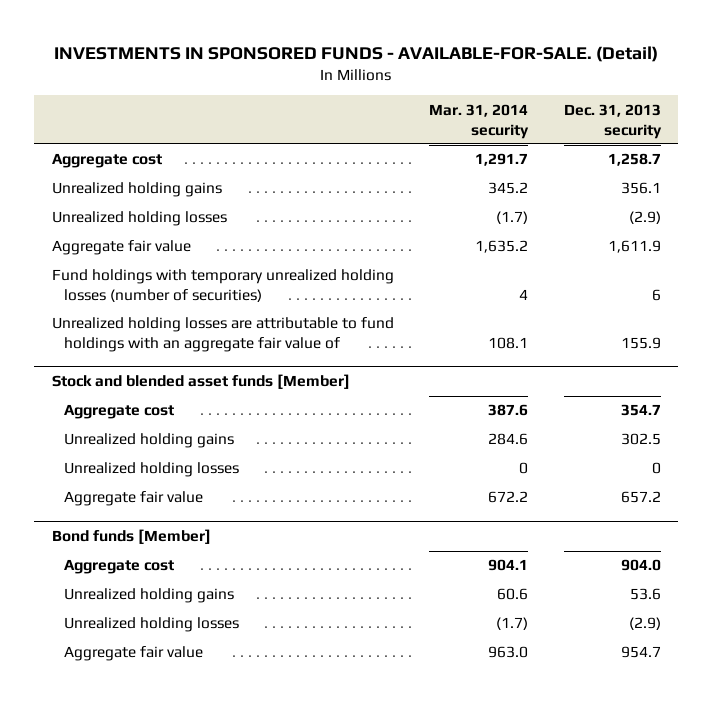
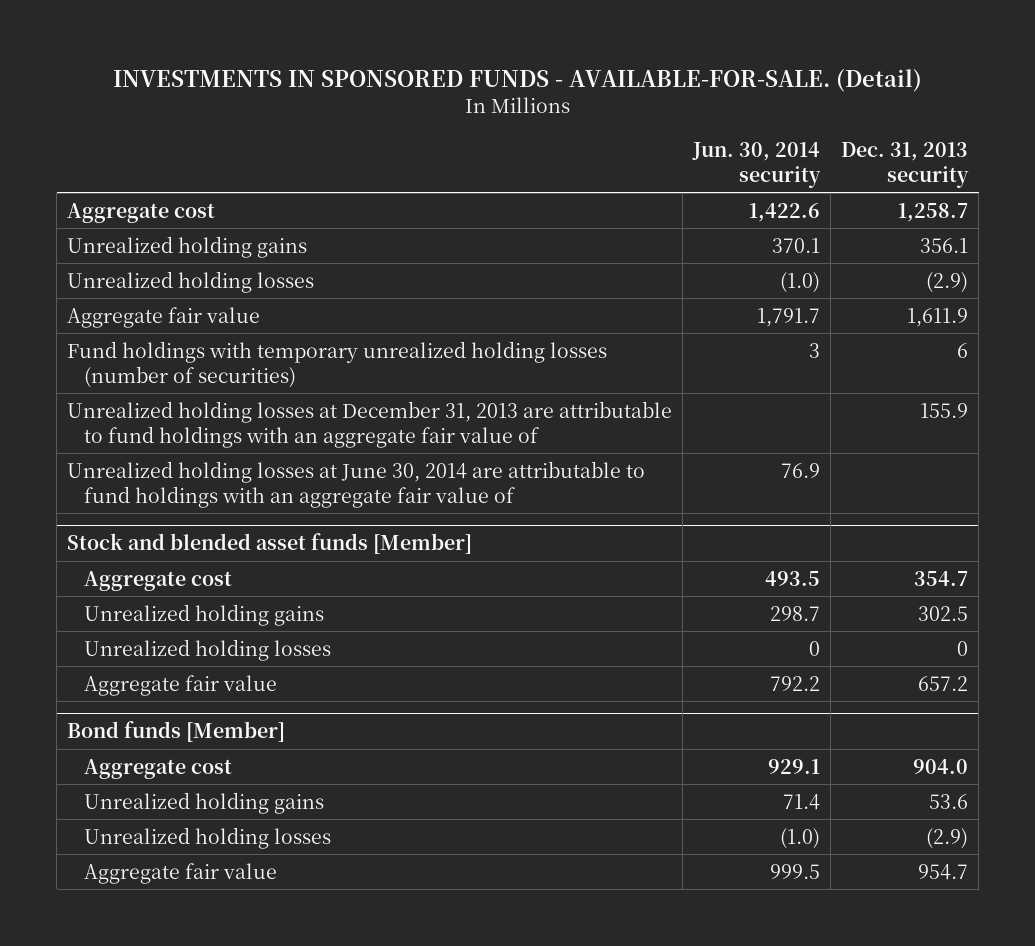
- | Mar. 31, 2014 security | Dec. 31, 2013 security
+ | Jun. 30, 2014 security | Dec. 31, 2013 security
- Unrealized holding losses are attributable to fund holdings with an aggregate fair value of | 108.1 | 155.9
+ Unrealized holding losses at December 31, 2013 are attributable to fund holdings with an aggregate fair value of | | 155.9
+ Unrealized holding losses at June 30, 2014 are attributable to fund holdings with an aggregate fair value of | 76.9 |

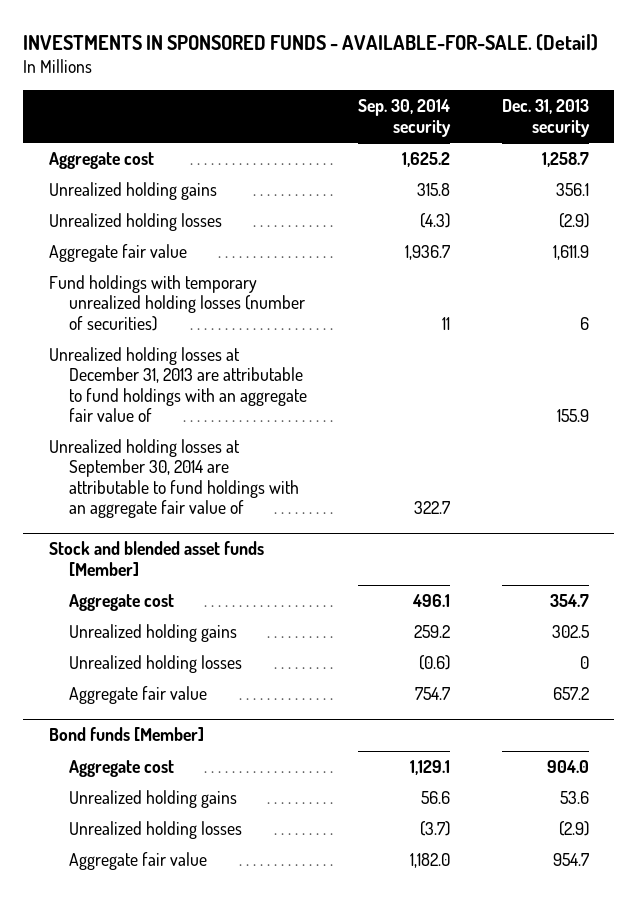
- | Jun. 30, 2014 security | Dec. 31, 2013 security
+ | Sep. 30, 2014 security | Dec. 31, 2013 security
- Unrealized holding losses at June 30, 2014 are attributable to fund holdings with an aggregate fair value of | 76.9 |
+ Unrealized holding losses at September 30, 2014 are attributable to fund holdings with an aggregate fair value of | 322.7 |

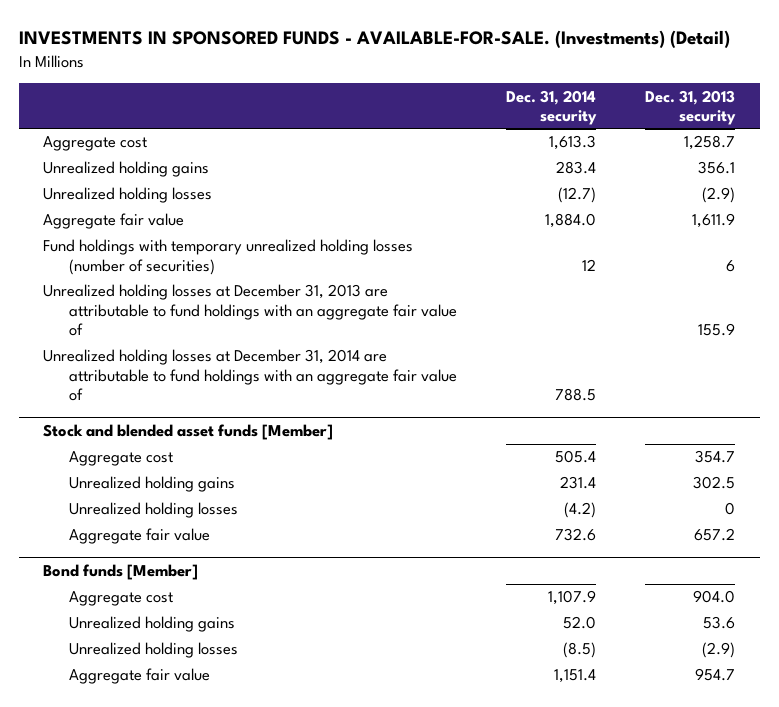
- INVESTMENTS IN SPONSORED FUNDS - AVAILABLE-FOR-SALE. (Detail)
+ INVESTMENTS IN SPONSORED FUNDS - AVAILABLE-FOR-SALE. (Investments) (Detail)
- | Sep. 30, 2014 security | Dec. 31, 2013 security
+ | Dec. 31, 2014 security | Dec. 31, 2013 security
- Unrealized holding losses at September 30, 2014 are attributable to fund holdings with an aggregate fair value of | 322.7 |
+ Unrealized holding losses at December 31, 2014 are attributable to fund holdings with an aggregate fair value of | 788.5 |

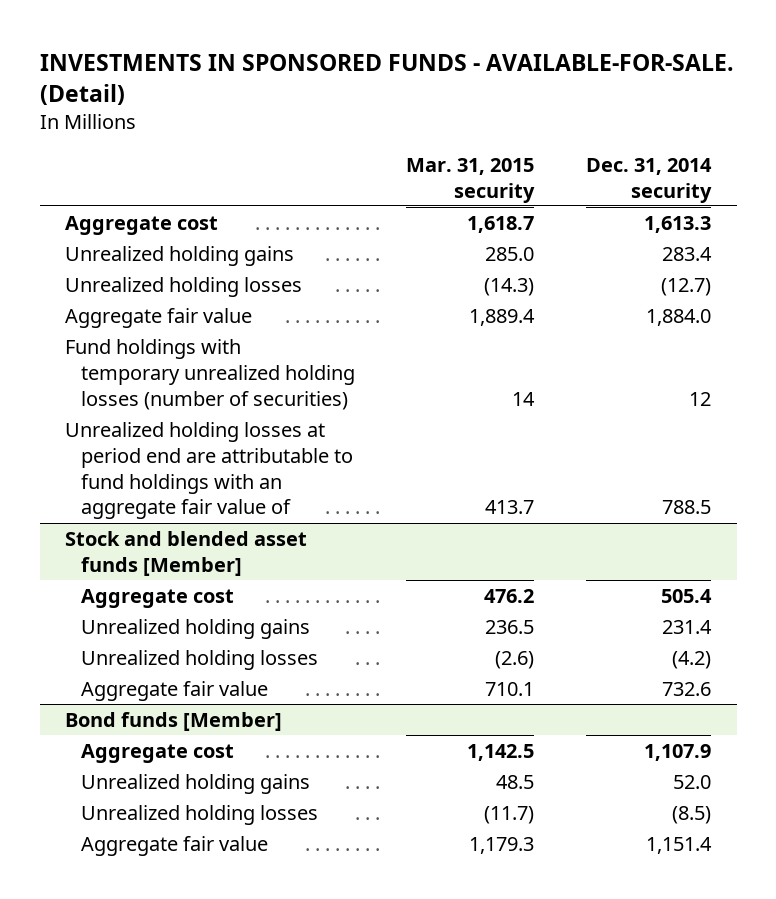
- INVESTMENTS IN SPONSORED FUNDS - AVAILABLE-FOR-SALE. (Investments) (Detail)
+ INVESTMENTS IN SPONSORED FUNDS - AVAILABLE-FOR-SALE. (Detail)
- | Dec. 31, 2014 security | Dec. 31, 2013 security
+ | Mar. 31, 2015 security | Dec. 31, 2014 security
- Unrealized holding losses at December 31, 2013 are attributable to fund holdings with an aggregate fair value of | | 155.9
- Unrealized holding losses at December 31, 2014 are attributable to fund holdings with an aggregate fair value of | 788.5 |
+ Unrealized holding losses at period end are attributable to fund holdings with an aggregate fair value of | 413.7 | 788.5

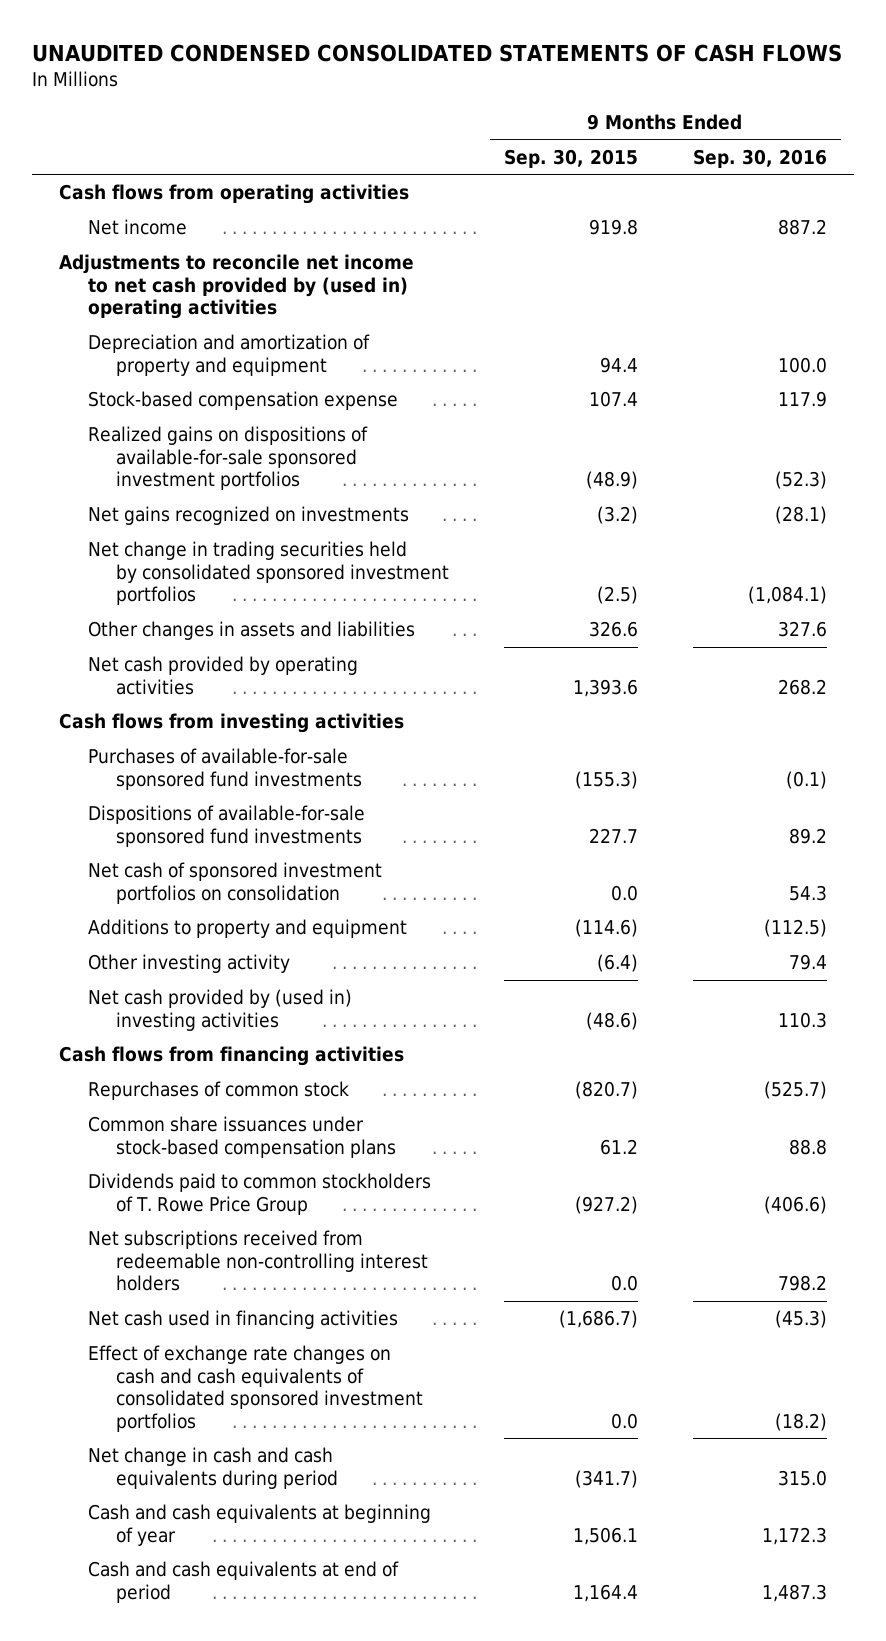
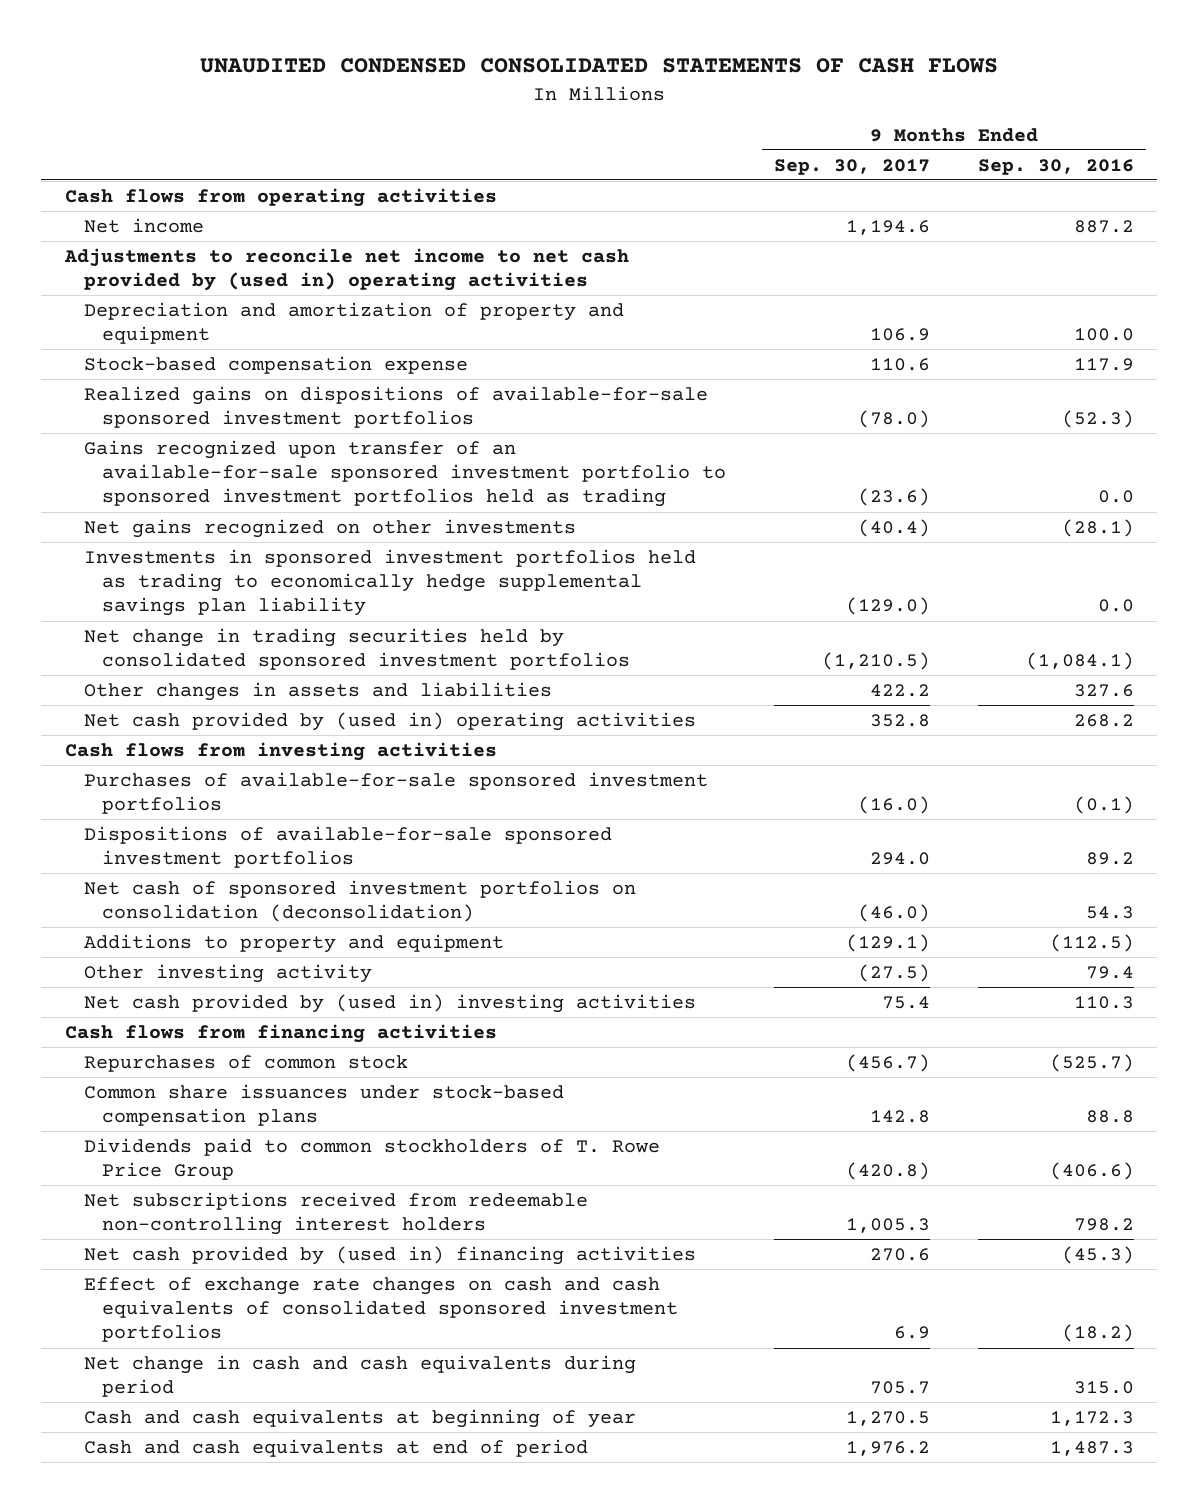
- | 9 Months Ended Sep. 30, 2015 | 9 Months Ended Sep. 30, 2016
+ | 9 Months Ended Sep. 30, 2017 | 9 Months Ended Sep. 30, 2016
- Net gains recognized on investments | (3.2) | (28.1)
+ Gains recognized upon transfer of an available-for-sale sponsored investment portfolio to sponsored investment portfolios held as trading | (23.6) | 0.0
+ Net gains recognized on other investments | (40.4) | (28.1)
+ Investments in sponsored investment portfolios held as trading to economically hedge supplemental savings plan liability | (129.0) | 0.0
- Net cash provided by operating activities | 1,393.6 | 268.2
+ Net cash provided by (used in) operating activities | 352.8 | 268.2
- Purchases of available-for-sale sponsored fund investments | (155.3) | (0.1)
- Dispositions of available-for-sale sponsored fund investments | 227.7 | 89.2
- Net cash of sponsored investment portfolios on consolidation | 0.0 | 54.3
+ Purchases of available-for-sale sponsored investment portfolios | (16.0) | (0.1)
+ Dispositions of available-for-sale sponsored investment portfolios | 294.0 | 89.2
+ Net cash of sponsored investment portfolios on consolidation (deconsolidation) | (46.0) | 54.3
- Net cash used in financing activities | (1,686.7) | (45.3)
+ Net cash provided by (used in) financing activities | 270.6 | (45.3)

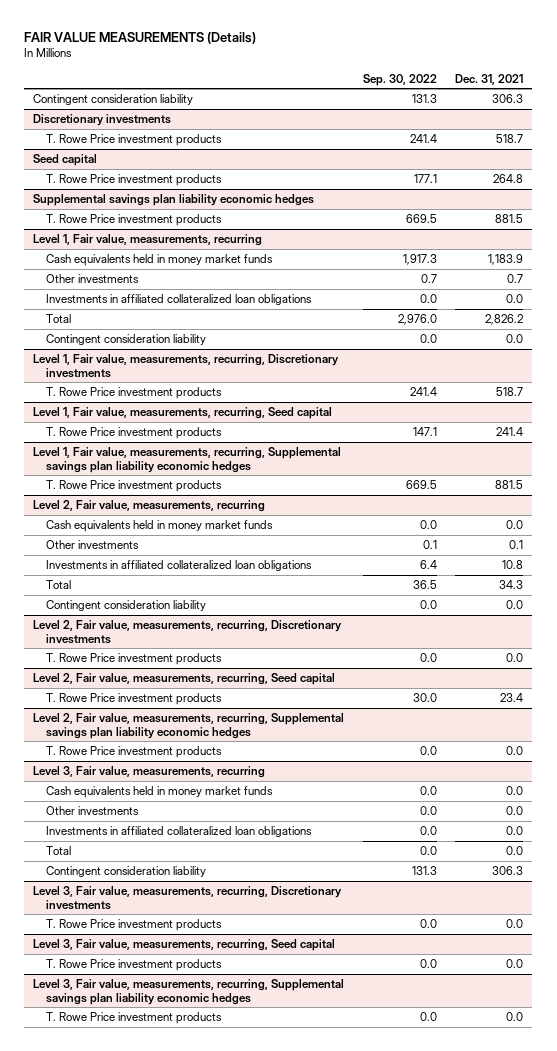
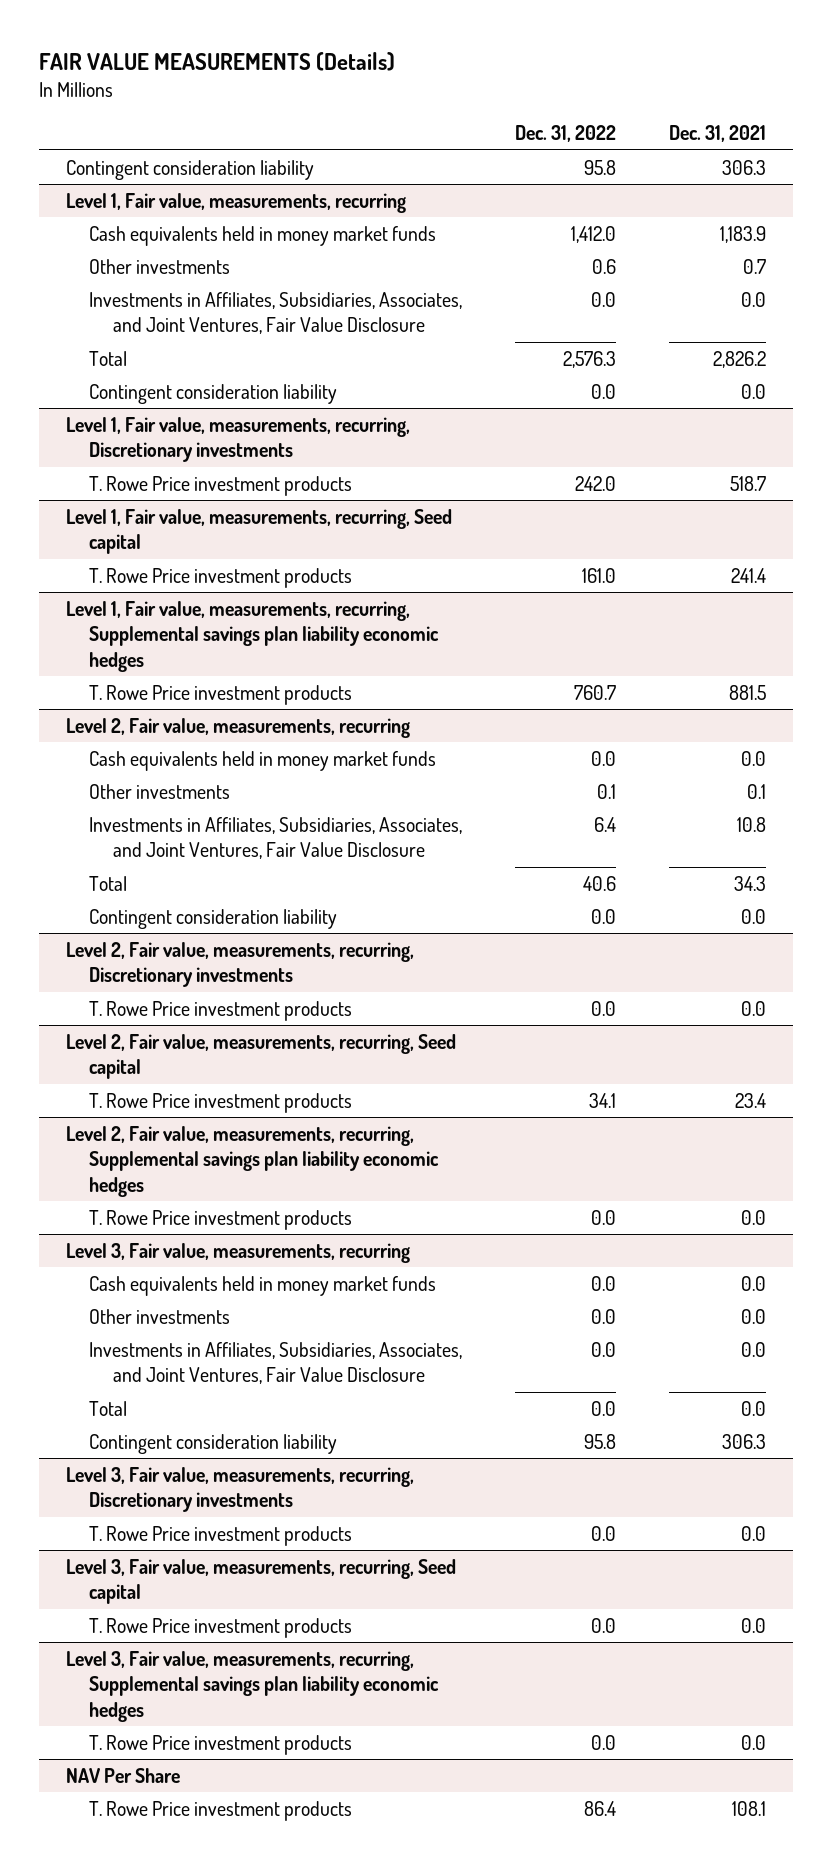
- | Sep. 30, 2022 | Dec. 31, 2021
+ | Dec. 31, 2022 | Dec. 31, 2021
- Discretionary investments
- T. Rowe Price investment products | 241.4 | 518.7
- Seed capital
- T. Rowe Price investment products | 177.1 | 264.8
- Supplemental savings plan liability economic hedges
- T. Rowe Price investment products | 669.5 | 881.5
@ Level 1, Fair value, measurements, recurring
- Investments in affiliated collateralized loan obligations | 0.0 | 0.0
+ Investments in Affiliates, Subsidiaries, Associates, and Joint Ventures, Fair Value Disclosure | 0.0 | 0.0
@ Level 2, Fair value, measurements, recurring
- Investments in affiliated collateralized loan obligations | 6.4 | 10.8
+ Investments in Affiliates, Subsidiaries, Associates, and Joint Ventures, Fair Value Disclosure | 6.4 | 10.8
@ Level 3, Fair value, measurements, recurring
- Investments in affiliated collateralized loan obligations | 0.0 | 0.0
+ Investments in Affiliates, Subsidiaries, Associates, and Joint Ventures, Fair Value Disclosure | 0.0 | 0.0
+ NAV Per Share
+ T. Rowe Price investment products | 86.4 | 108.1

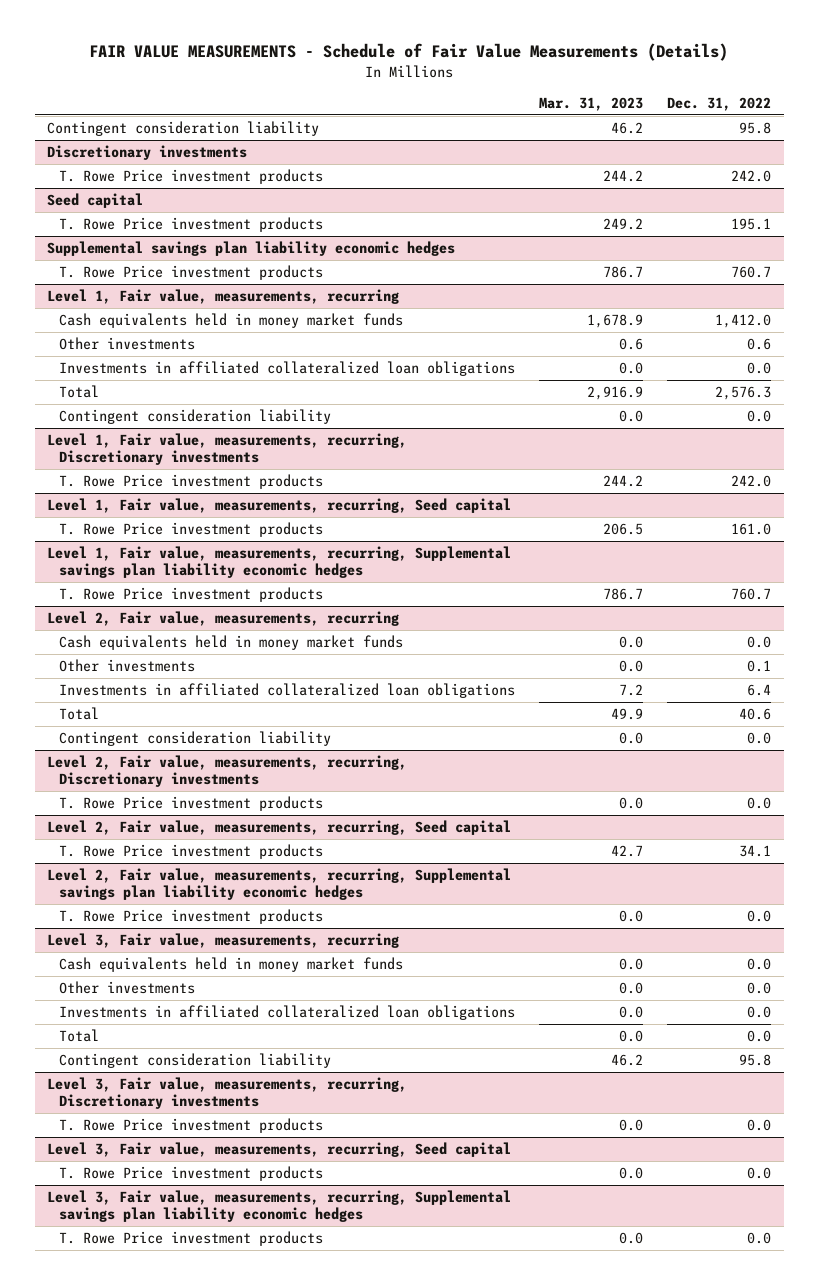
- FAIR VALUE MEASUREMENTS (Details)
+ FAIR VALUE MEASUREMENTS - Schedule of Fair Value Measurements (Details)
- | Dec. 31, 2022 | Dec. 31, 2021
+ | Mar. 31, 2023 | Dec. 31, 2022
+ Discretionary investments
+ T. Rowe Price investment products | 244.2 | 242.0
+ Seed capital
+ T. Rowe Price investment products | 249.2 | 195.1
+ Supplemental savings plan liability economic hedges
+ T. Rowe Price investment products | 786.7 | 760.7
@ Level 1, Fair value, measurements, recurring
- Investments in Affiliates, Subsidiaries, Associates, and Joint Ventures, Fair Value Disclosure | 0.0 | 0.0
+ Investments in affiliated collateralized loan obligations | 0.0 | 0.0
@ Level 2, Fair value, measurements, recurring
- Investments in Affiliates, Subsidiaries, Associates, and Joint Ventures, Fair Value Disclosure | 6.4 | 10.8
+ Investments in affiliated collateralized loan obligations | 7.2 | 6.4
@ Level 3, Fair value, measurements, recurring
- Investments in Affiliates, Subsidiaries, Associates, and Joint Ventures, Fair Value Disclosure | 0.0 | 0.0
+ Investments in affiliated collateralized loan obligations | 0.0 | 0.0
- NAV Per Share
- T. Rowe Price investment products | 86.4 | 108.1

